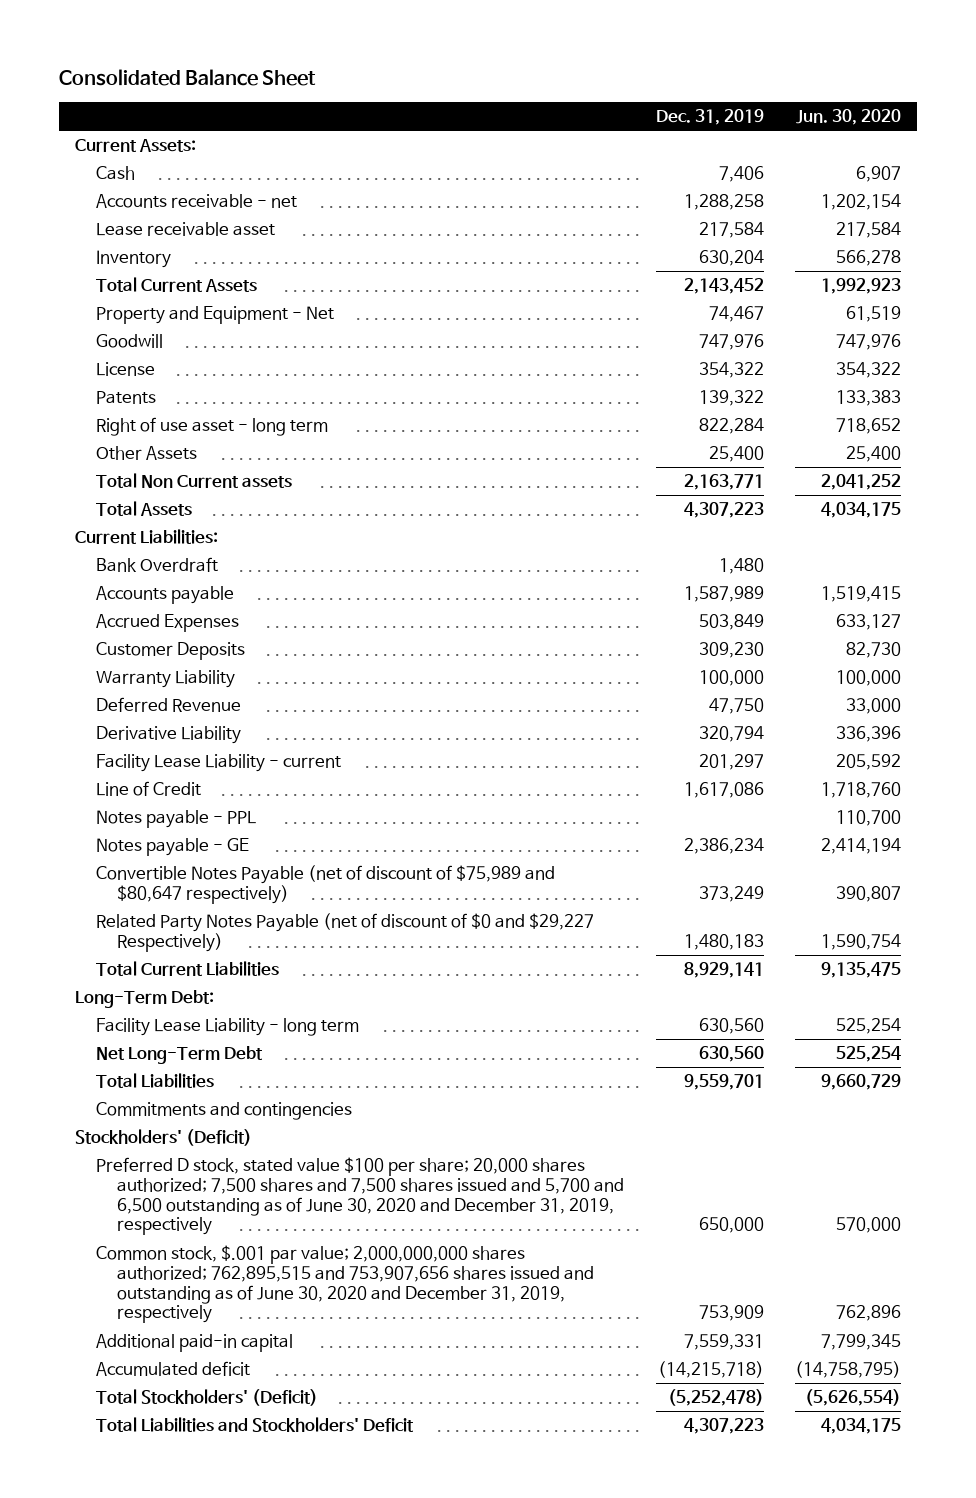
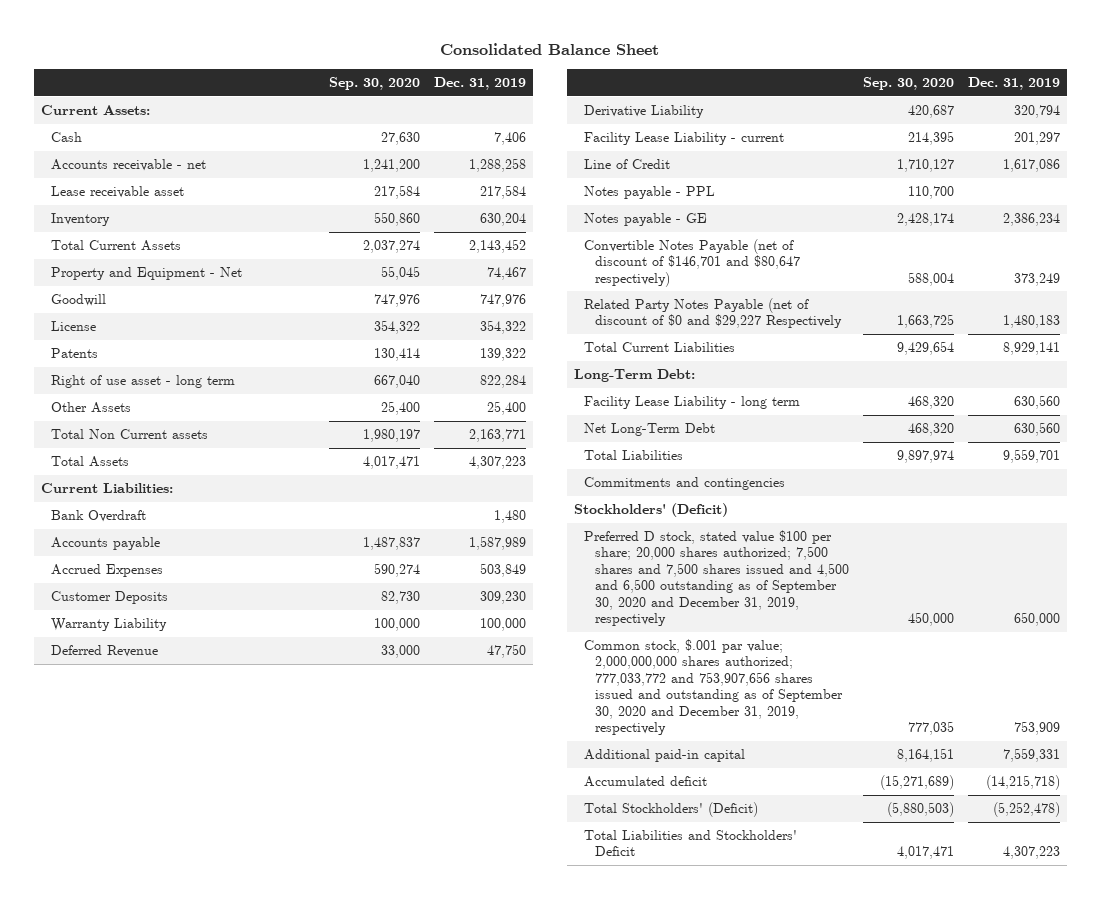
- | Dec. 31, 2019 | Jun. 30, 2020
+ | Sep. 30, 2020 | Dec. 31, 2019
- Convertible Notes Payable (net of discount of $75,989 and $80,647 respectively) | 373,249 | 390,807
- Related Party Notes Payable (net of discount of $0 and $29,227 Respectively) | 1,480,183 | 1,590,754
+ Convertible Notes Payable (net of discount of $146,701 and $80,647 respectively) | 588,004 | 373,249
+ Related Party Notes Payable (net of discount of $0 and $29,227 Respectively | 1,663,725 | 1,480,183
- Preferred D stock, stated value $100 per share; 20,000 shares authorized; 7,500 shares and 7,500 shares issued and 5,700 and 6,500 outstanding as of June 30, 2020 and December 31, 2019, respectively | 650,000 | 570,000
- Common stock, $.001 par value; 2,000,000,000 shares authorized; 762,895,515 and 753,907,656 shares issued and outstanding as of June 30, 2020 and December 31, 2019, respectively | 753,909 | 762,896
+ Preferred D stock, stated value $100 per share; 20,000 shares authorized; 7,500 shares and 7,500 shares issued and 4,500 and 6,500 outstanding as of September 30, 2020 and December 31, 2019, respectively | 450,000 | 650,000
+ Common stock, $.001 par value; 2,000,000,000 shares authorized; 777,033,772 and 753,907,656 shares issued and outstanding as of September 30, 2020 and December 31, 2019, respectively | 777,035 | 753,909

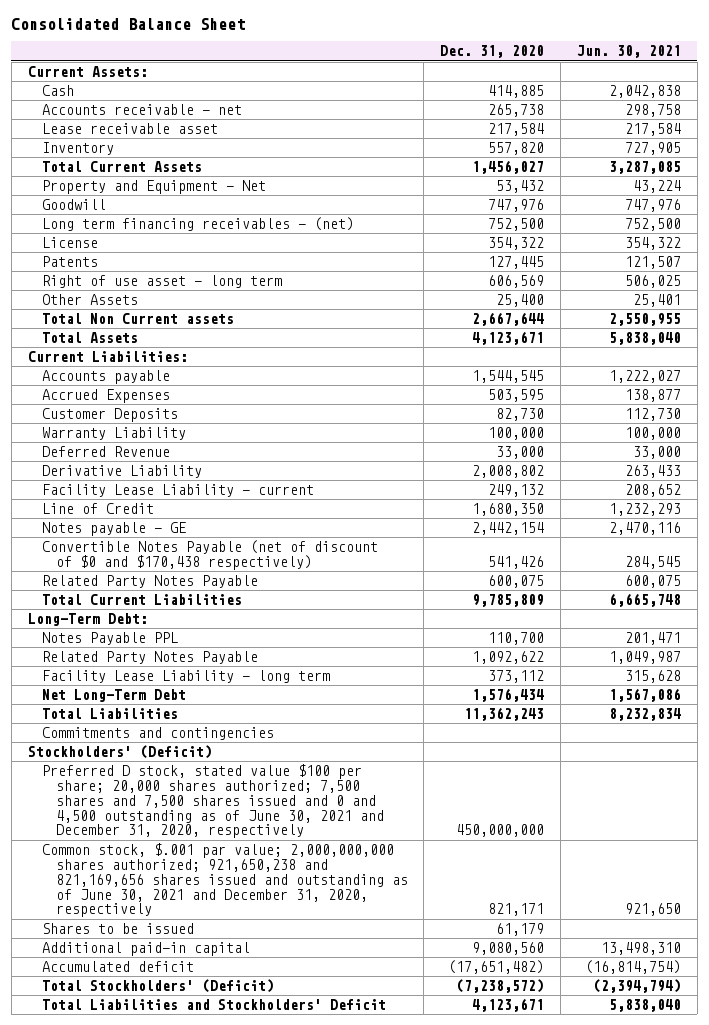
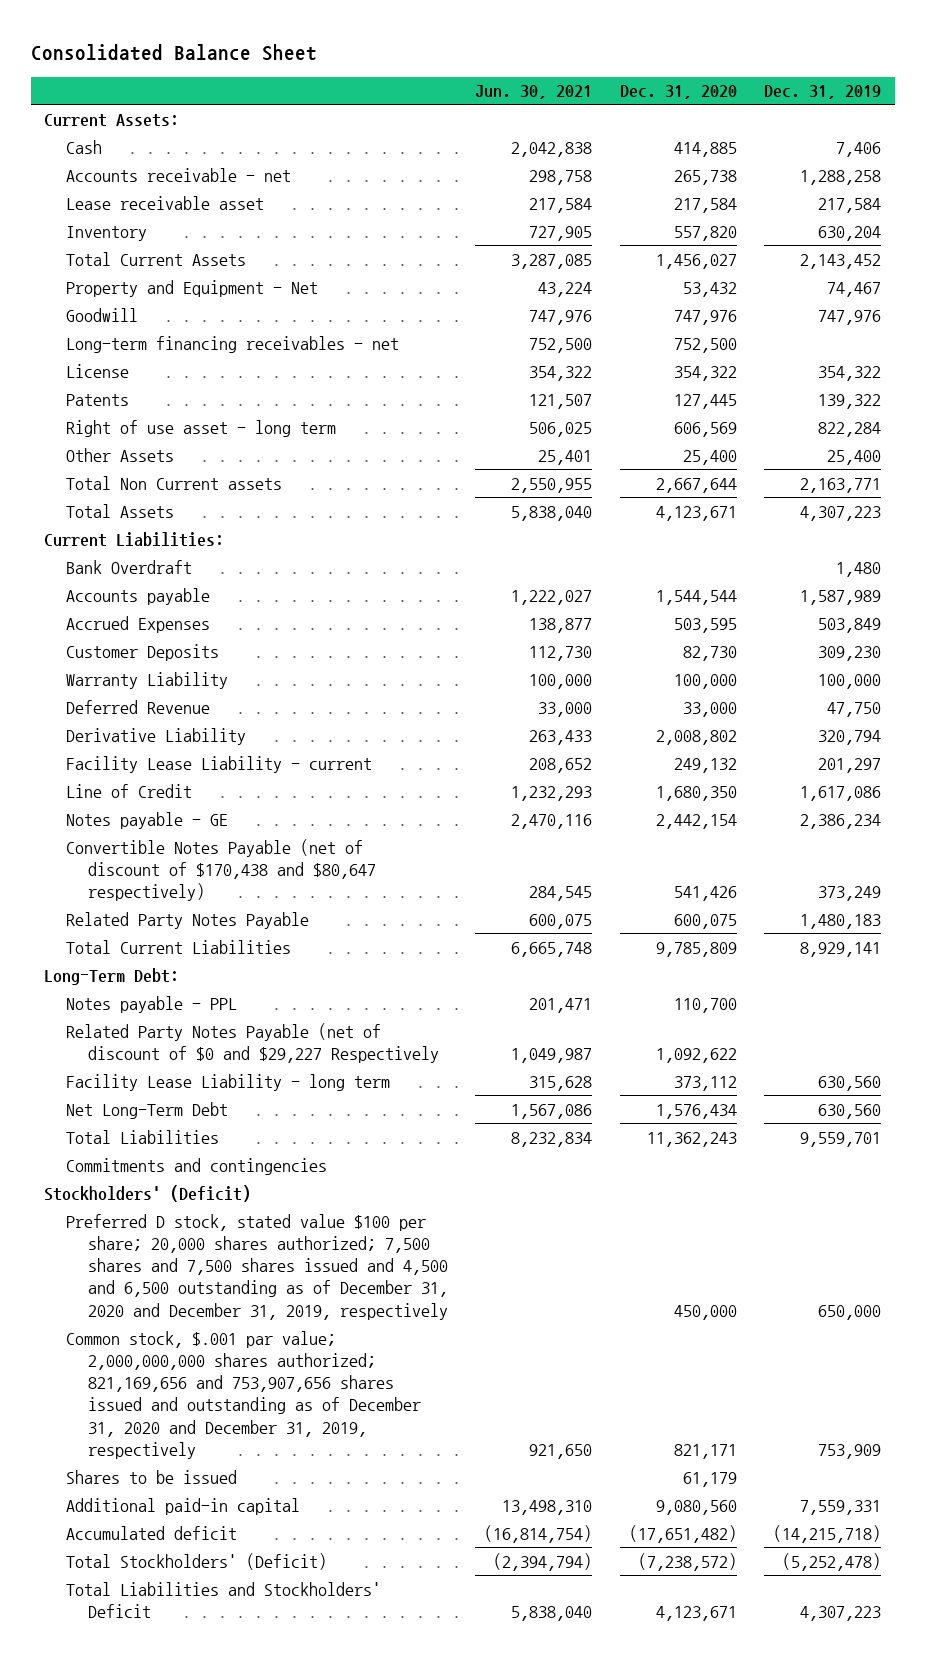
- | Dec. 31, 2020 | Jun. 30, 2021
+ | Jun. 30, 2021 | Dec. 31, 2020 | Dec. 31, 2019
- Long term financing receivables - (net) | 752,500 | 752,500
+ Long-term financing receivables - net | 752,500 | 752,500 |
- Accounts payable | 1,544,545 | 1,222,027
+ Bank Overdraft | | | 1,480
+ Accounts payable | 1,222,027 | 1,544,544 | 1,587,989
- Convertible Notes Payable (net of discount of $0 and $170,438 respectively) | 541,426 | 284,545
+ Convertible Notes Payable (net of discount of $170,438 and $80,647 respectively) | 284,545 | 541,426 | 373,249
- Notes Payable PPL | 110,700 | 201,471
- Related Party Notes Payable | 1,092,622 | 1,049,987
+ Notes payable - PPL | 201,471 | 110,700 |
+ Related Party Notes Payable (net of discount of $0 and $29,227 Respectively | 1,049,987 | 1,092,622 |
- Preferred D stock, stated value $100 per share; 20,000 shares authorized; 7,500 shares and 7,500 shares issued and 0 and 4,500 outstanding as of June 30, 2021 and December 31, 2020, respectively | 450,000,000 |
- Common stock, $.001 par value; 2,000,000,000 shares authorized; 921,650,238 and 821,169,656 shares issued and outstanding as of June 30, 2021 and December 31, 2020, respectively | 821,171 | 921,650
+ Preferred D stock, stated value $100 per share; 20,000 shares authorized; 7,500 shares and 7,500 shares issued and 4,500 and 6,500 outstanding as of December 31, 2020 and December 31, 2019, respectively | | 450,000 | 650,000
+ Common stock, $.001 par value; 2,000,000,000 shares authorized; 821,169,656 and 753,907,656 shares issued and outstanding as of December 31, 2020 and December 31, 2019, respectively | 921,650 | 821,171 | 753,909

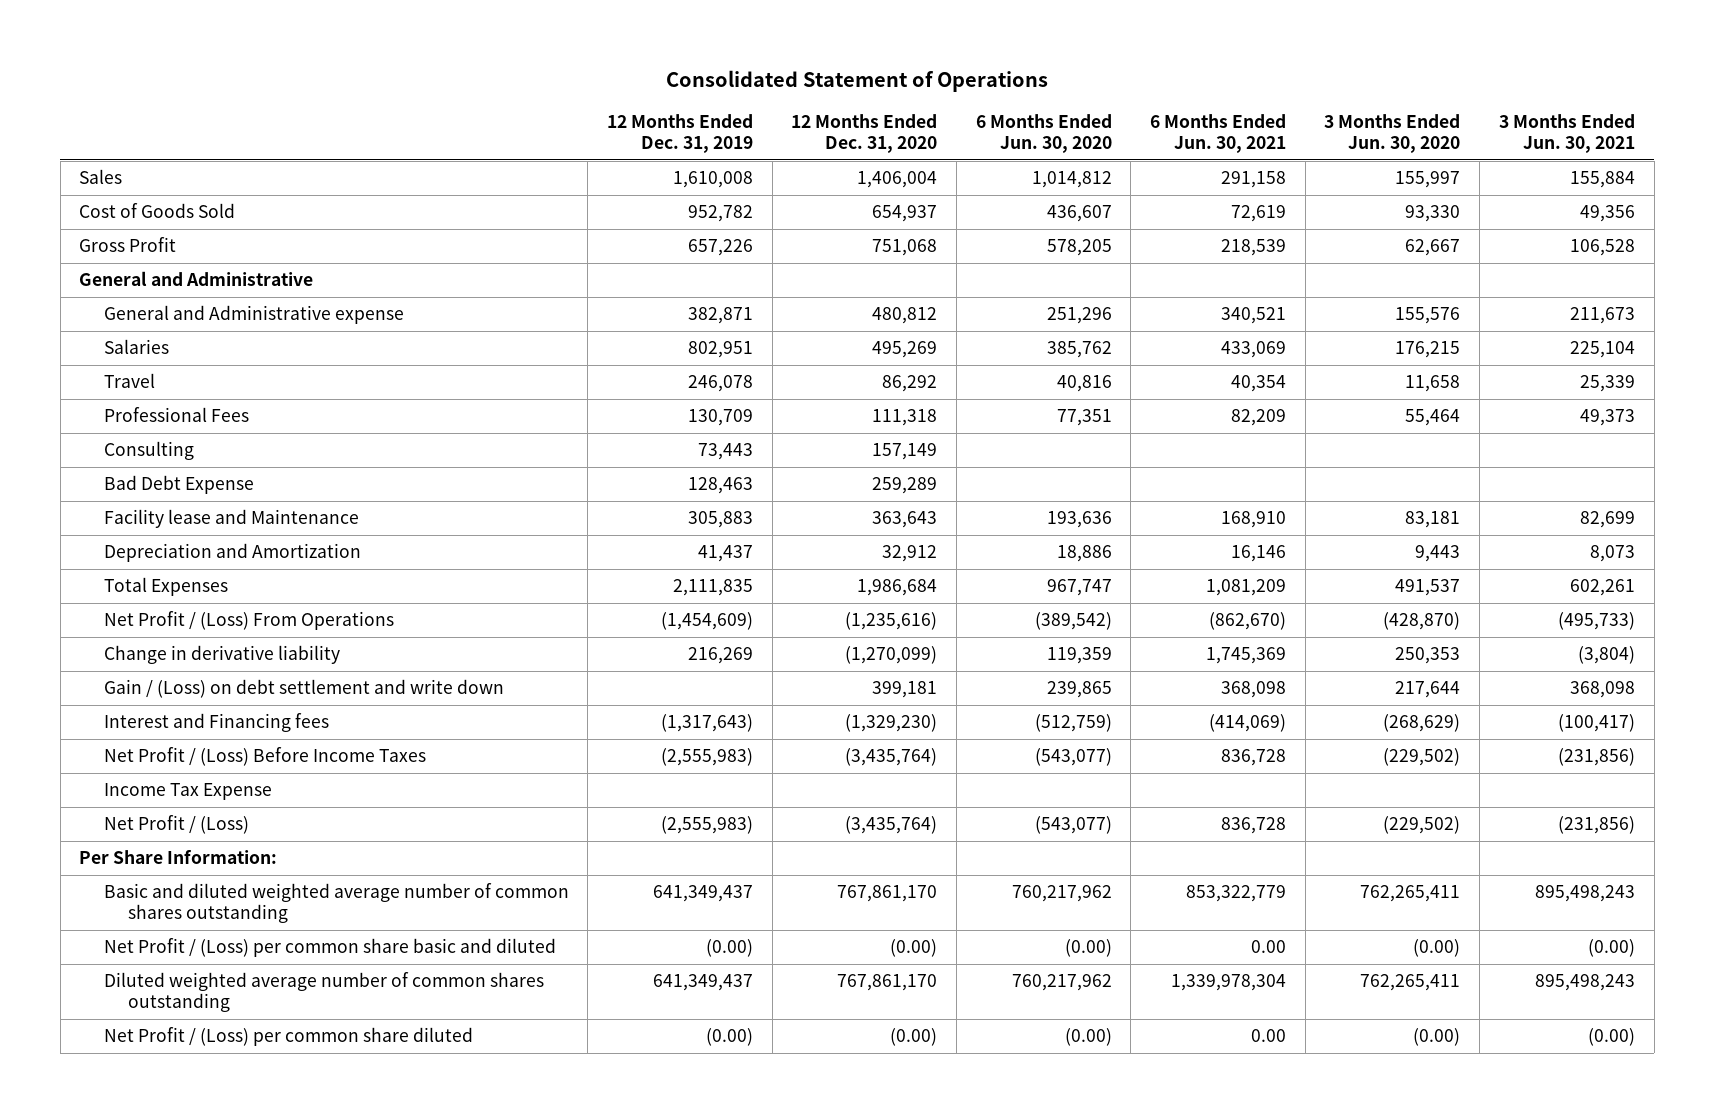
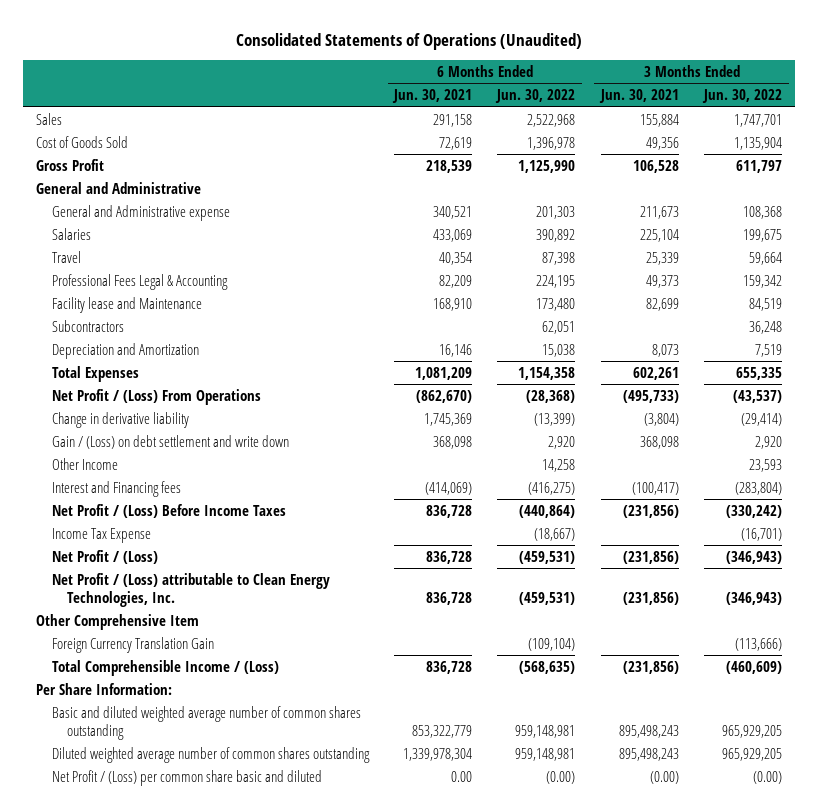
- Consolidated Statement of Operations
+ Consolidated Statements of Operations (Unaudited)
- | 12 Months Ended Dec. 31, 2019 | 12 Months Ended Dec. 31, 2020 | 6 Months Ended Jun. 30, 2020 | 6 Months Ended Jun. 30, 2021 | 3 Months Ended Jun. 30, 2020 | 3 Months Ended Jun. 30, 2021
+ | 6 Months Ended Jun. 30, 2021 | 6 Months Ended Jun. 30, 2022 | 3 Months Ended Jun. 30, 2021 | 3 Months Ended Jun. 30, 2022
- Professional Fees | 130,709 | 111,318 | 77,351 | 82,209 | 55,464 | 49,373
- Consulting | 73,443 | 157,149 | | | |
- Bad Debt Expense | 128,463 | 259,289 | | | |
+ Professional Fees Legal & Accounting | 82,209 | 224,195 | 49,373 | 159,342
+ Subcontractors | | 62,051 | | 36,248
+ Other Income | | 14,258 | | 23,593
+ Net Profit / (Loss) attributable to Clean Energy Technologies, Inc. | 836,728 | (459,531) | (231,856) | (346,943)
+ Other Comprehensive Item
+ Foreign Currency Translation Gain | | (109,104) | | (113,666)
+ Total Comprehensible Income / (Loss) | 836,728 | (568,635) | (231,856) | (460,609)
- Net Profit / (Loss) per common share diluted | (0.00) | (0.00) | (0.00) | 0.00 | (0.00) | (0.00)
moved down: Net Profit / (Loss) per common share basic and diluted | 0.00 | (0.00) | (0.00) | (0.00)

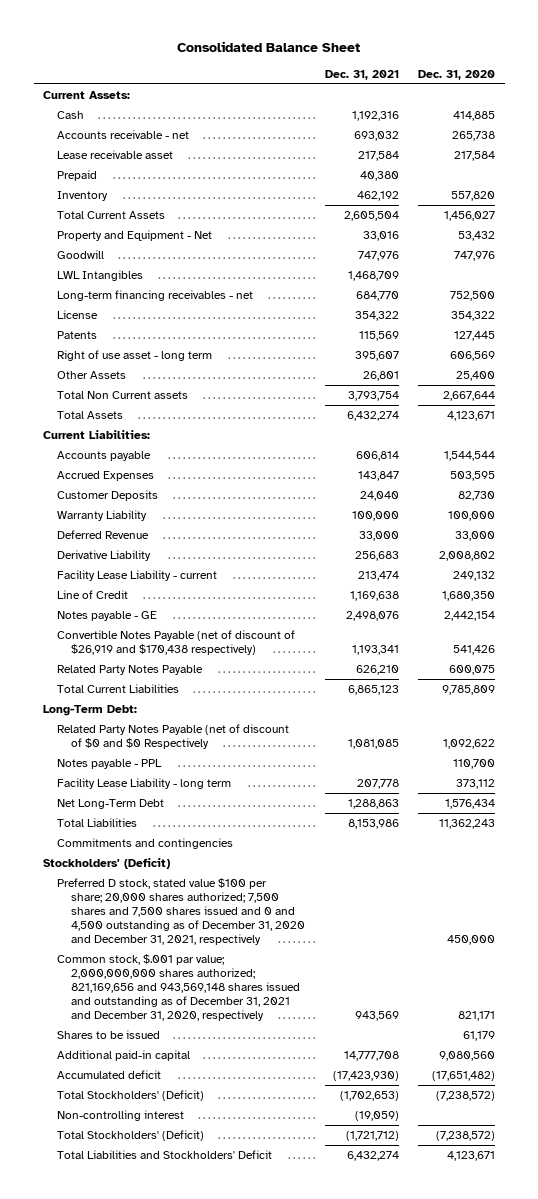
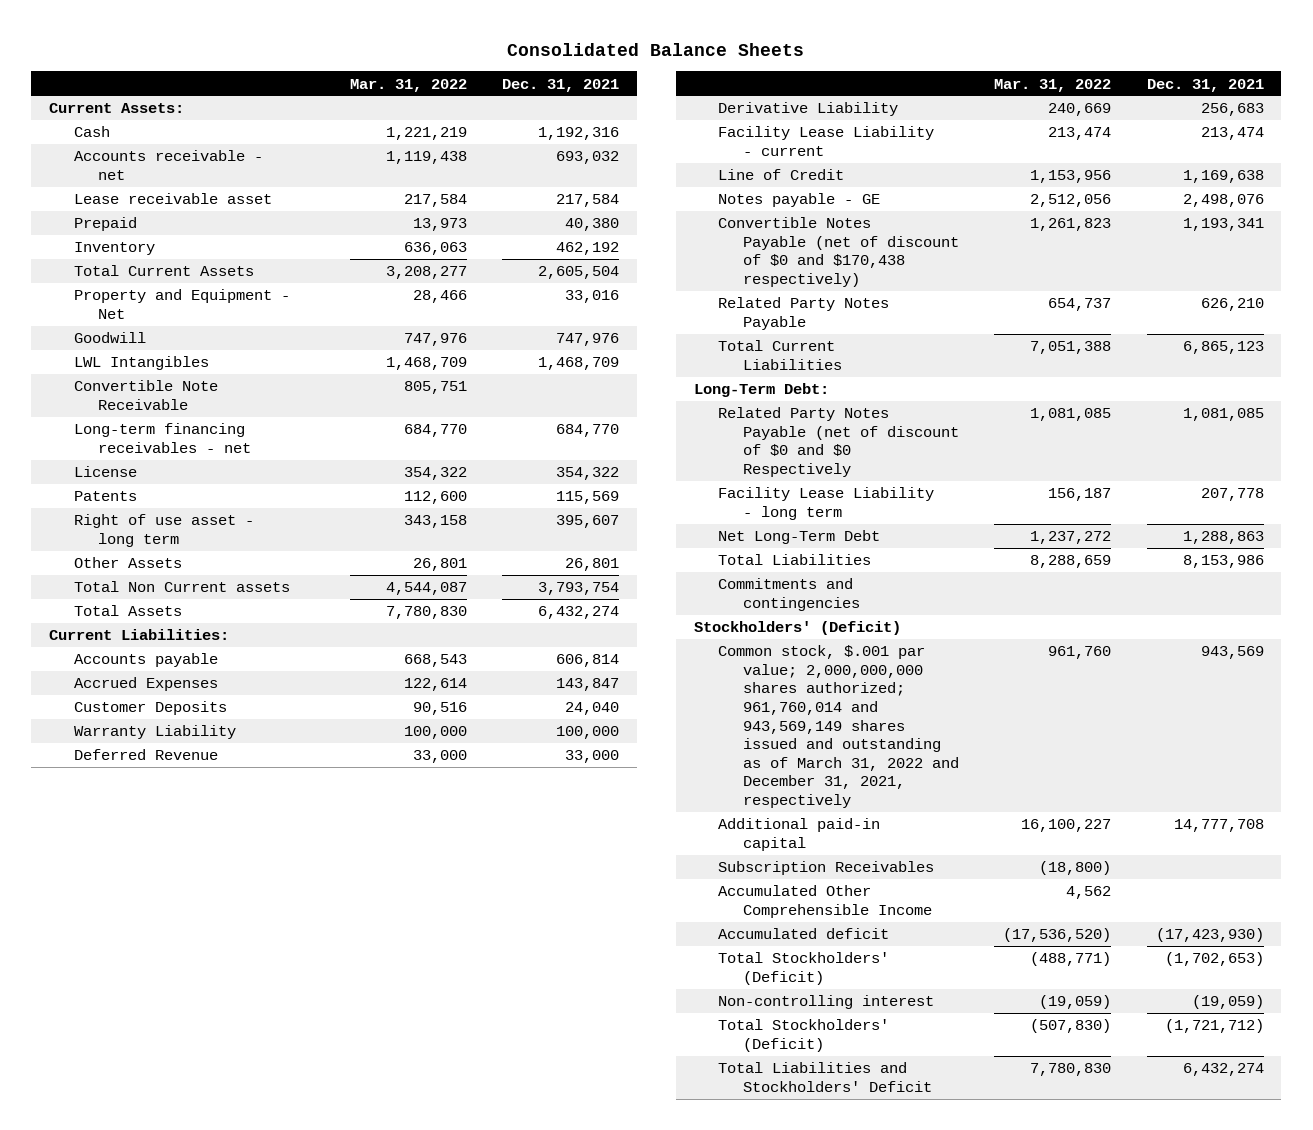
- Consolidated Balance Sheet
+ Consolidated Balance Sheets
- | Dec. 31, 2021 | Dec. 31, 2020
+ | Mar. 31, 2022 | Dec. 31, 2021
+ Convertible Note Receivable | 805,751 |
- Convertible Notes Payable (net of discount of $26,919 and $170,438 respectively) | 1,193,341 | 541,426
+ Convertible Notes Payable (net of discount of $0 and $170,438 respectively) | 1,261,823 | 1,193,341
- Notes payable - PPL | | 110,700
- Preferred D stock, stated value $100 per share; 20,000 shares authorized; 7,500 shares and 7,500 shares issued and 0 and 4,500 outstanding as of December 31, 2020 and December 31, 2021, respectively | | 450,000
- Common stock, $.001 par value; 2,000,000,000 shares authorized; 821,169,656 and 943,569,148 shares issued and outstanding as of December 31, 2021 and December 31, 2020, respectively | 943,569 | 821,171
- Shares to be issued | | 61,179
+ Common stock, $.001 par value; 2,000,000,000 shares authorized; 961,760,014 and 943,569,149 shares issued and outstanding as of March 31, 2022 and December 31, 2021, respectively | 961,760 | 943,569
+ Subscription Receivables | (18,800) |
+ Accumulated Other Comprehensible Income | 4,562 |

